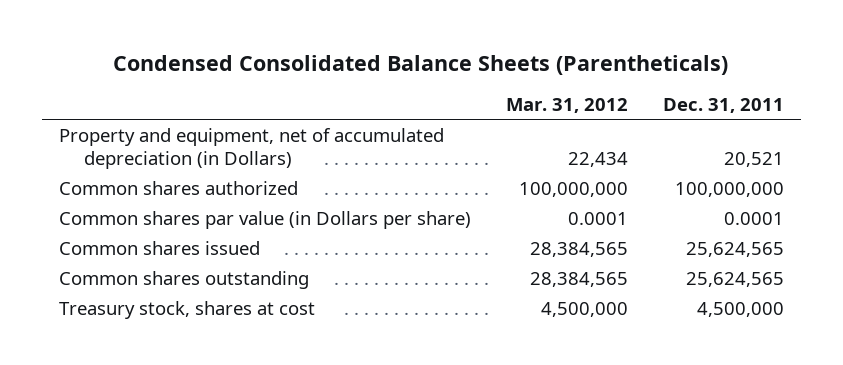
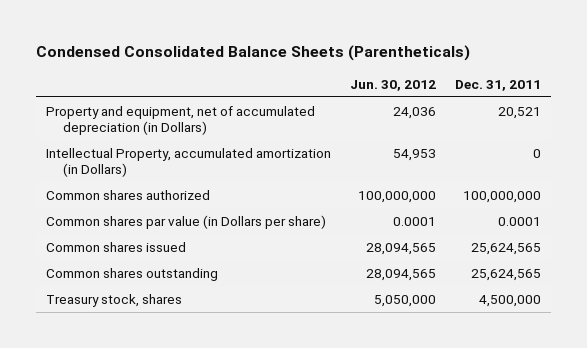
- | Mar. 31, 2012 | Dec. 31, 2011
+ | Jun. 30, 2012 | Dec. 31, 2011
+ Intellectual Property, accumulated amortization (in Dollars) | 54,953 | 0
- Treasury stock, shares at cost | 4,500,000 | 4,500,000
+ Treasury stock, shares | 5,050,000 | 4,500,000

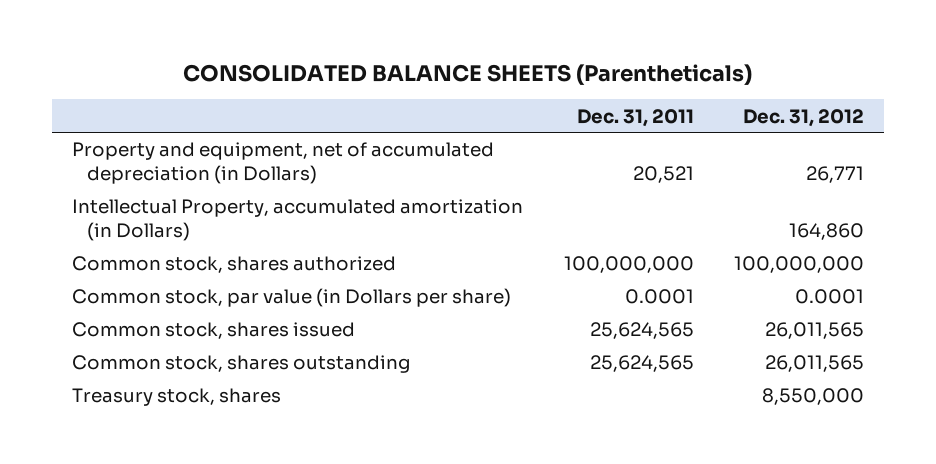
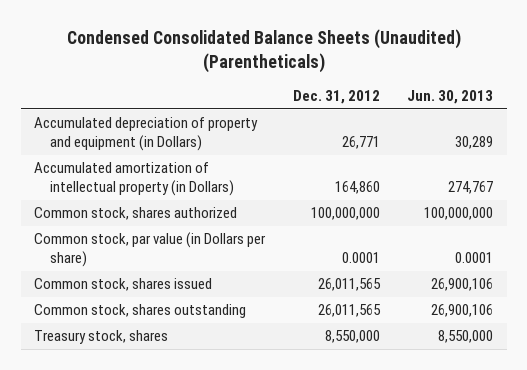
- CONSOLIDATED BALANCE SHEETS (Parentheticals)
+ Condensed Consolidated Balance Sheets (Unaudited) (Parentheticals)
- | Dec. 31, 2011 | Dec. 31, 2012
+ | Dec. 31, 2012 | Jun. 30, 2013
- Property and equipment, net of accumulated depreciation (in Dollars) | 20,521 | 26,771
- Intellectual Property, accumulated amortization (in Dollars) | | 164,860
+ Accumulated depreciation of property and equipment (in Dollars) | 26,771 | 30,289
+ Accumulated amortization of intellectual property (in Dollars) | 164,860 | 274,767

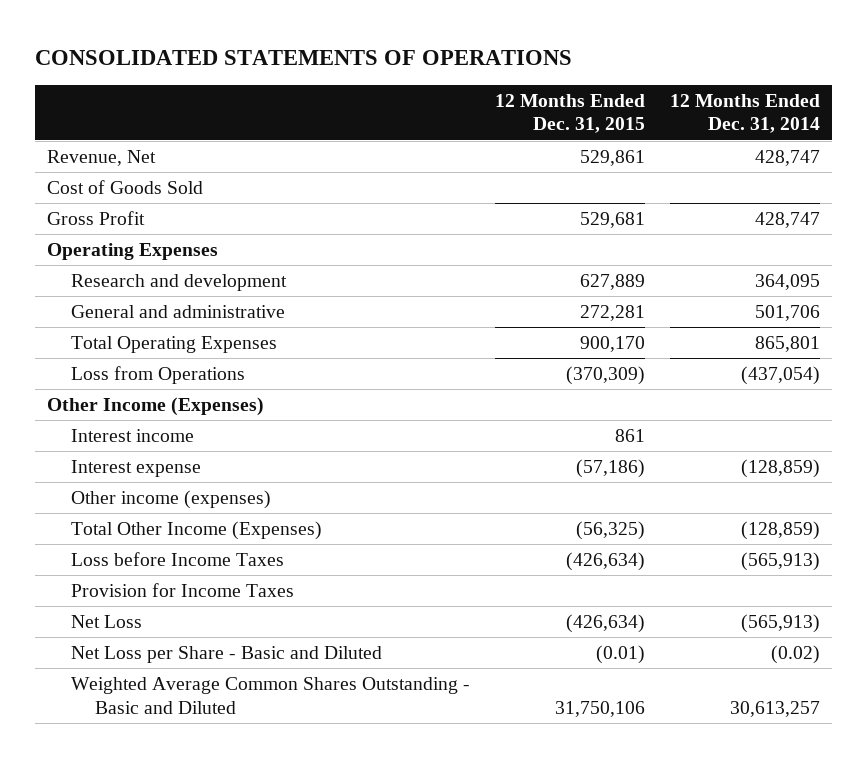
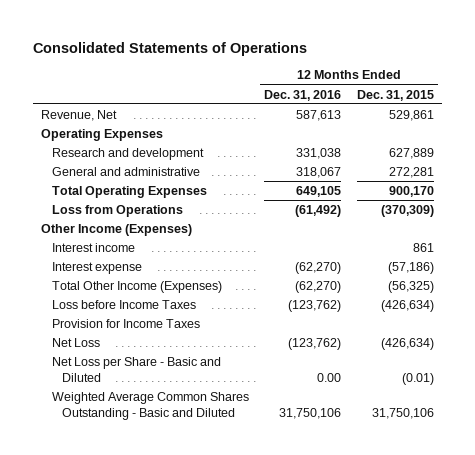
- CONSOLIDATED STATEMENTS OF OPERATIONS
+ Consolidated Statements of Operations
- | 12 Months Ended Dec. 31, 2015 | 12 Months Ended Dec. 31, 2014
+ | 12 Months Ended Dec. 31, 2016 | 12 Months Ended Dec. 31, 2015
- Cost of Goods Sold
- Gross Profit | 529,681 | 428,747
- Other income (expenses)

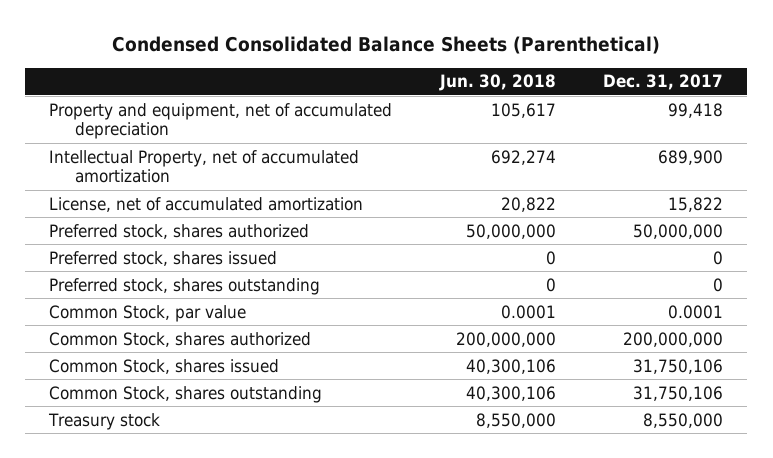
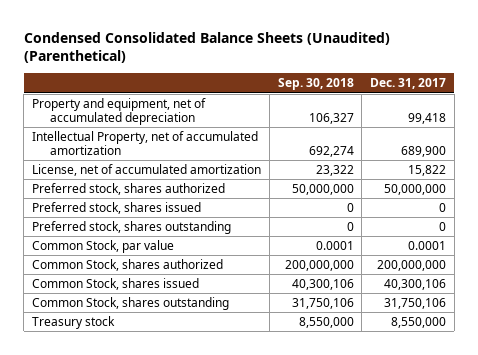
- Condensed Consolidated Balance Sheets (Parenthetical)
+ Condensed Consolidated Balance Sheets (Unaudited) (Parenthetical)
- | Jun. 30, 2018 | Dec. 31, 2017
+ | Sep. 30, 2018 | Dec. 31, 2017
- Common Stock, shares issued | 40,300,106 | 31,750,106
+ Common Stock, shares issued | 40,300,106 | 40,300,106

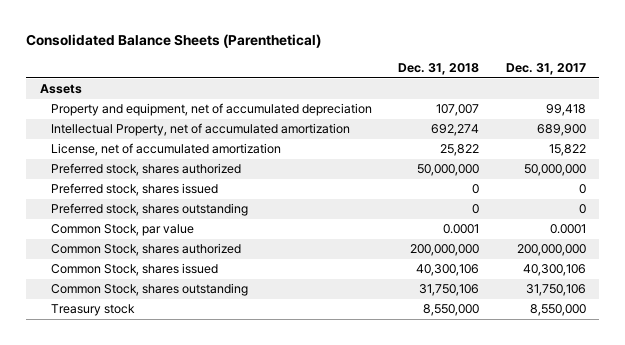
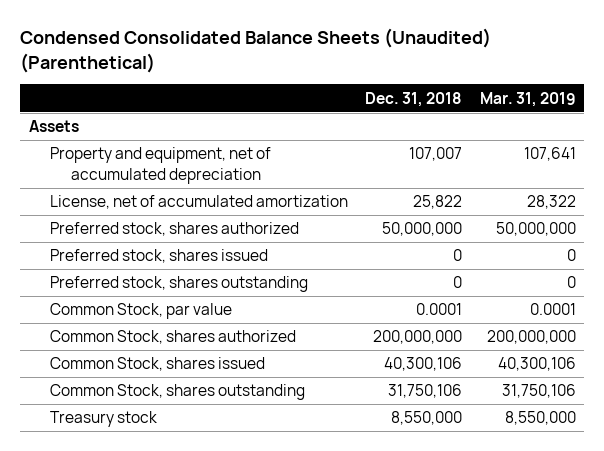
- Consolidated Balance Sheets (Parenthetical)
+ Condensed Consolidated Balance Sheets (Unaudited) (Parenthetical)
- | Dec. 31, 2018 | Dec. 31, 2017
+ | Dec. 31, 2018 | Mar. 31, 2019
- Intellectual Property, net of accumulated amortization | 692,274 | 689,900

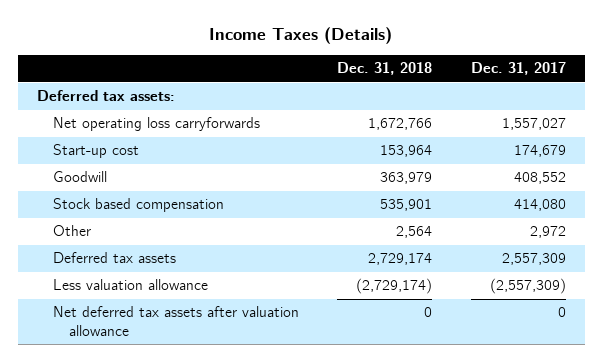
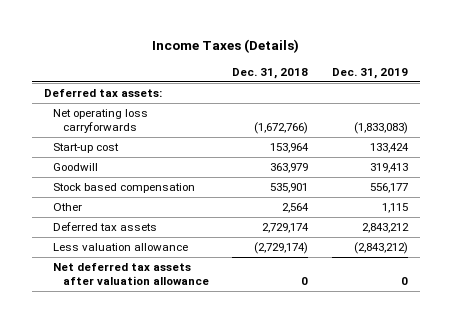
- | Dec. 31, 2018 | Dec. 31, 2017
+ | Dec. 31, 2018 | Dec. 31, 2019
- Net operating loss carryforwards | 1,672,766 | 1,557,027
+ Net operating loss carryforwards | (1,672,766) | (1,833,083)

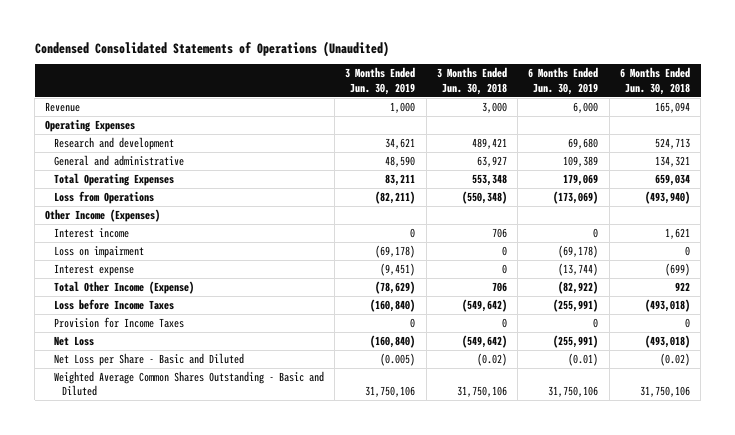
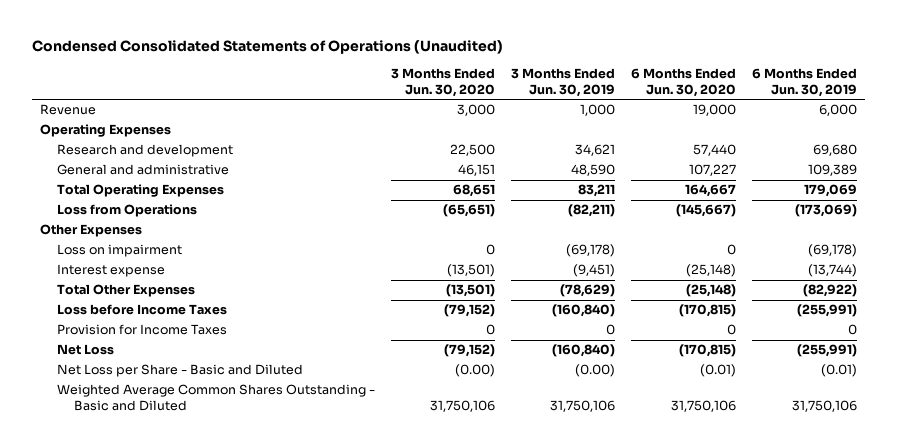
- | 3 Months Ended Jun. 30, 2019 | 3 Months Ended Jun. 30, 2018 | 6 Months Ended Jun. 30, 2019 | 6 Months Ended Jun. 30, 2018
+ | 3 Months Ended Jun. 30, 2020 | 3 Months Ended Jun. 30, 2019 | 6 Months Ended Jun. 30, 2020 | 6 Months Ended Jun. 30, 2019
- Other Income (Expenses)
- Interest income | 0 | 706 | 0 | 1,621
+ Other Expenses
- Total Other Income (Expense) | (78,629) | 706 | (82,922) | 922
+ Total Other Expenses | (13,501) | (78,629) | (25,148) | (82,922)
- Net Loss per Share - Basic and Diluted | (0.005) | (0.02) | (0.01) | (0.02)
+ Net Loss per Share - Basic and Diluted | (0.00) | (0.00) | (0.01) | (0.01)

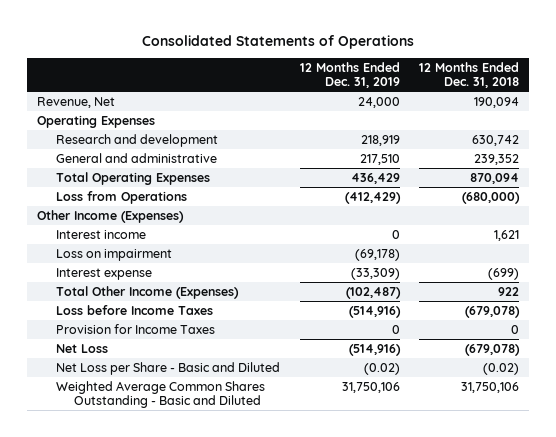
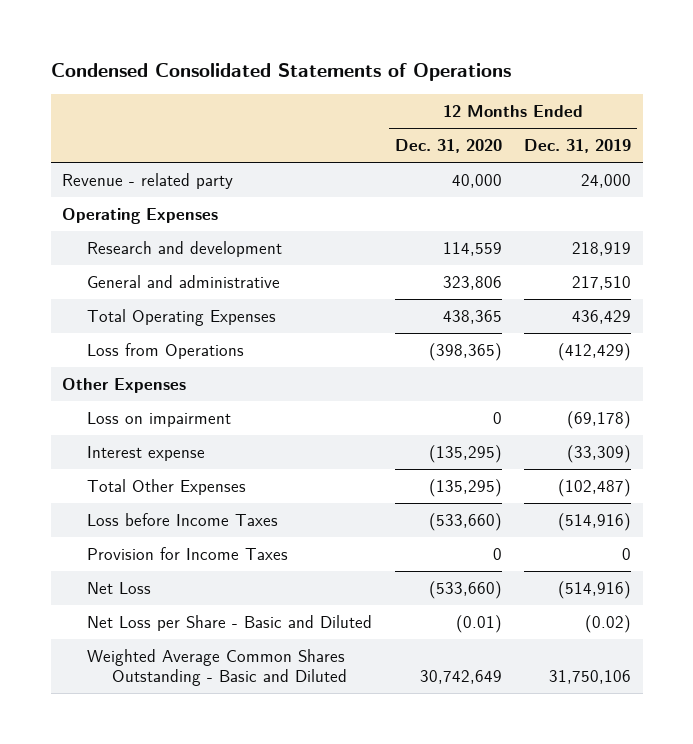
- Consolidated Statements of Operations
+ Condensed Consolidated Statements of Operations
- | 12 Months Ended Dec. 31, 2019 | 12 Months Ended Dec. 31, 2018
+ | 12 Months Ended Dec. 31, 2020 | 12 Months Ended Dec. 31, 2019
- Revenue, Net | 24,000 | 190,094
+ Revenue - related party | 40,000 | 24,000
- Other Income (Expenses)
- Interest income | 0 | 1,621
+ Other Expenses
- Total Other Income (Expenses) | (102,487) | 922
+ Total Other Expenses | (135,295) | (102,487)

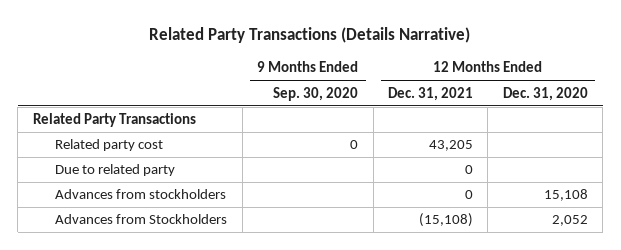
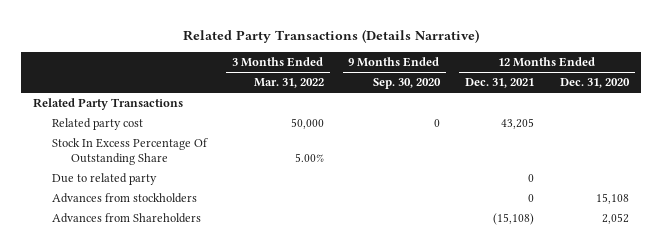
- | 9 Months Ended Sep. 30, 2020 | 12 Months Ended Dec. 31, 2021 | 12 Months Ended Dec. 31, 2020
+ | 3 Months Ended Mar. 31, 2022 | 9 Months Ended Sep. 30, 2020 | 12 Months Ended Dec. 31, 2021 | 12 Months Ended Dec. 31, 2020
+ Stock In Excess Percentage Of Outstanding Share | 5.00% | | |
- Advances from Stockholders | | (15,108) | 2,052
+ Advances from Shareholders | | | (15,108) | 2,052

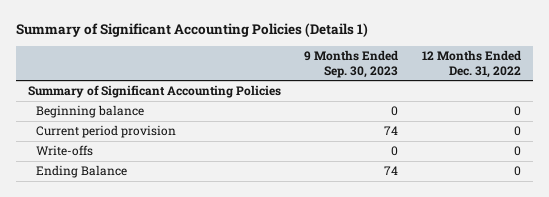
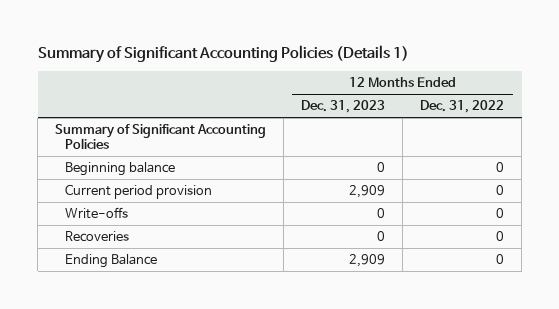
- | 9 Months Ended Sep. 30, 2023 | 12 Months Ended Dec. 31, 2022
+ | 12 Months Ended Dec. 31, 2023 | 12 Months Ended Dec. 31, 2022
+ Recoveries | 0 | 0

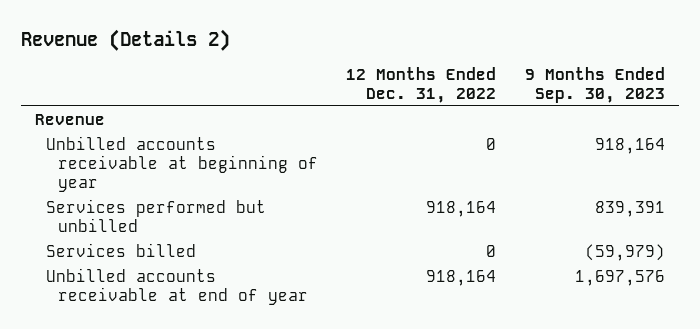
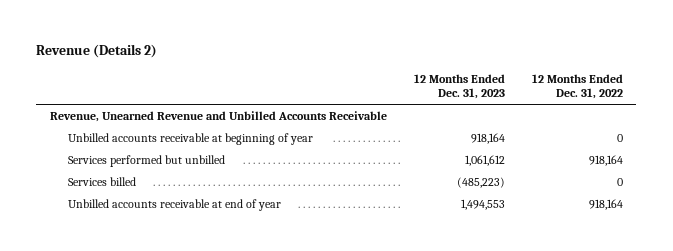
- | 12 Months Ended Dec. 31, 2022 | 9 Months Ended Sep. 30, 2023
+ | 12 Months Ended Dec. 31, 2023 | 12 Months Ended Dec. 31, 2022
- Revenue
+ Revenue, Unearned Revenue and Unbilled Accounts Receivable

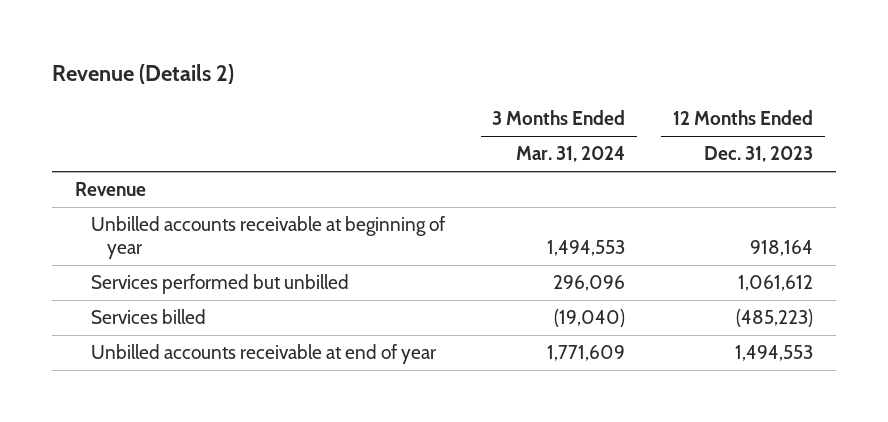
- | 12 Months Ended Dec. 31, 2023 | 12 Months Ended Dec. 31, 2022
+ | 3 Months Ended Mar. 31, 2024 | 12 Months Ended Dec. 31, 2023
- Revenue, Unearned Revenue and Unbilled Accounts Receivable
+ Revenue

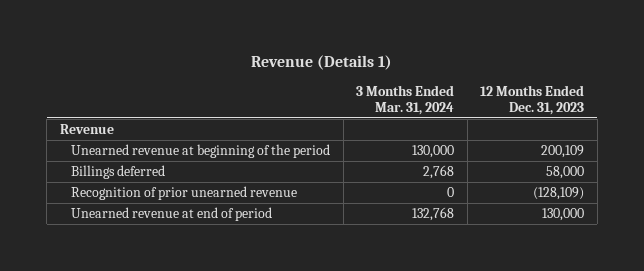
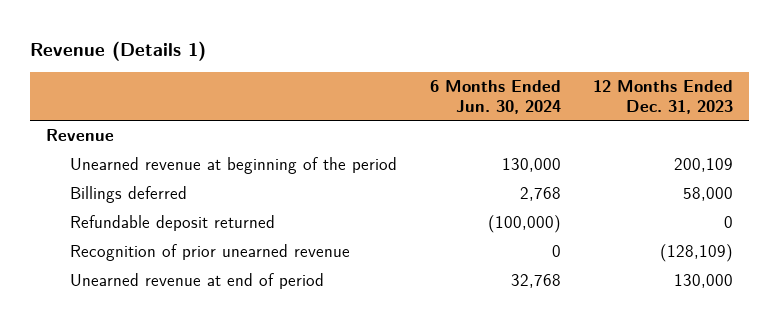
- | 3 Months Ended Mar. 31, 2024 | 12 Months Ended Dec. 31, 2023
+ | 6 Months Ended Jun. 30, 2024 | 12 Months Ended Dec. 31, 2023
+ Refundable deposit returned | (100,000) | 0

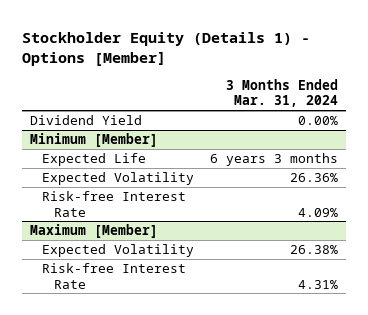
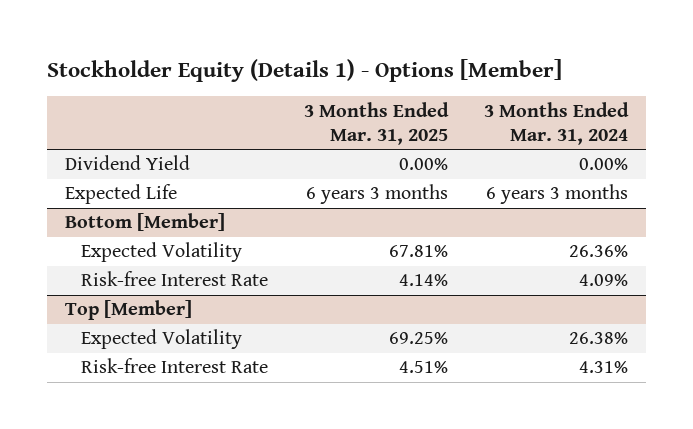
- | 3 Months Ended Mar. 31, 2024
+ | 3 Months Ended Mar. 31, 2025 | 3 Months Ended Mar. 31, 2024
- Minimum [Member]
+ Bottom [Member]
- Maximum [Member]
+ Top [Member]

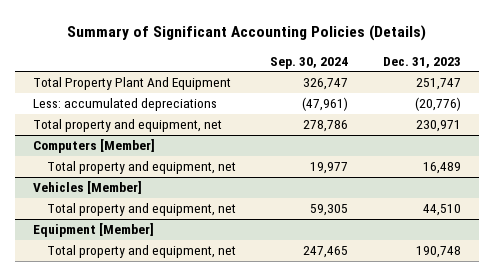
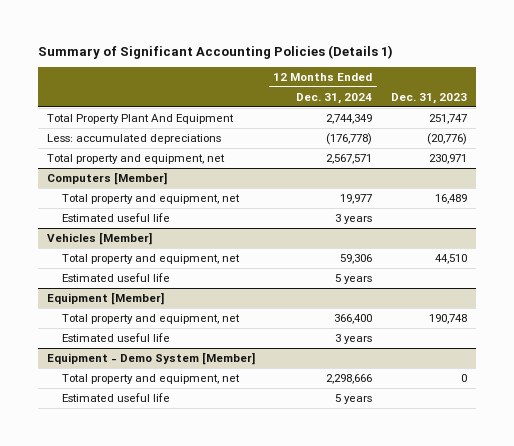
- Summary of Significant Accounting Policies (Details)
+ Summary of Significant Accounting Policies (Details 1)
- | Sep. 30, 2024 | Dec. 31, 2023
+ | 12 Months Ended Dec. 31, 2024 | Dec. 31, 2023
@ Computers [Member]
+ Estimated useful life | 3 years |
@ Vehicles [Member]
+ Estimated useful life | 5 years |
@ Equipment [Member]
+ Estimated useful life | 3 years |
+ Equipment - Demo System [Member]
+ Total property and equipment, net | 2,298,666 | 0
+ Estimated useful life | 5 years |

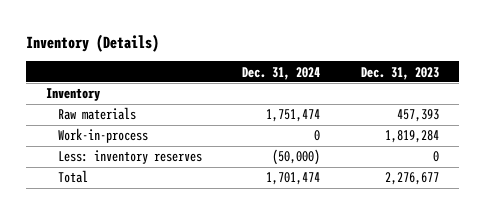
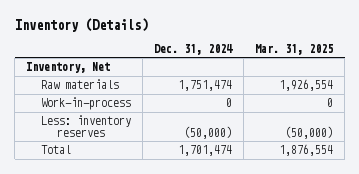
- | Dec. 31, 2024 | Dec. 31, 2023
+ | Dec. 31, 2024 | Mar. 31, 2025
- Inventory
+ Inventory, Net

